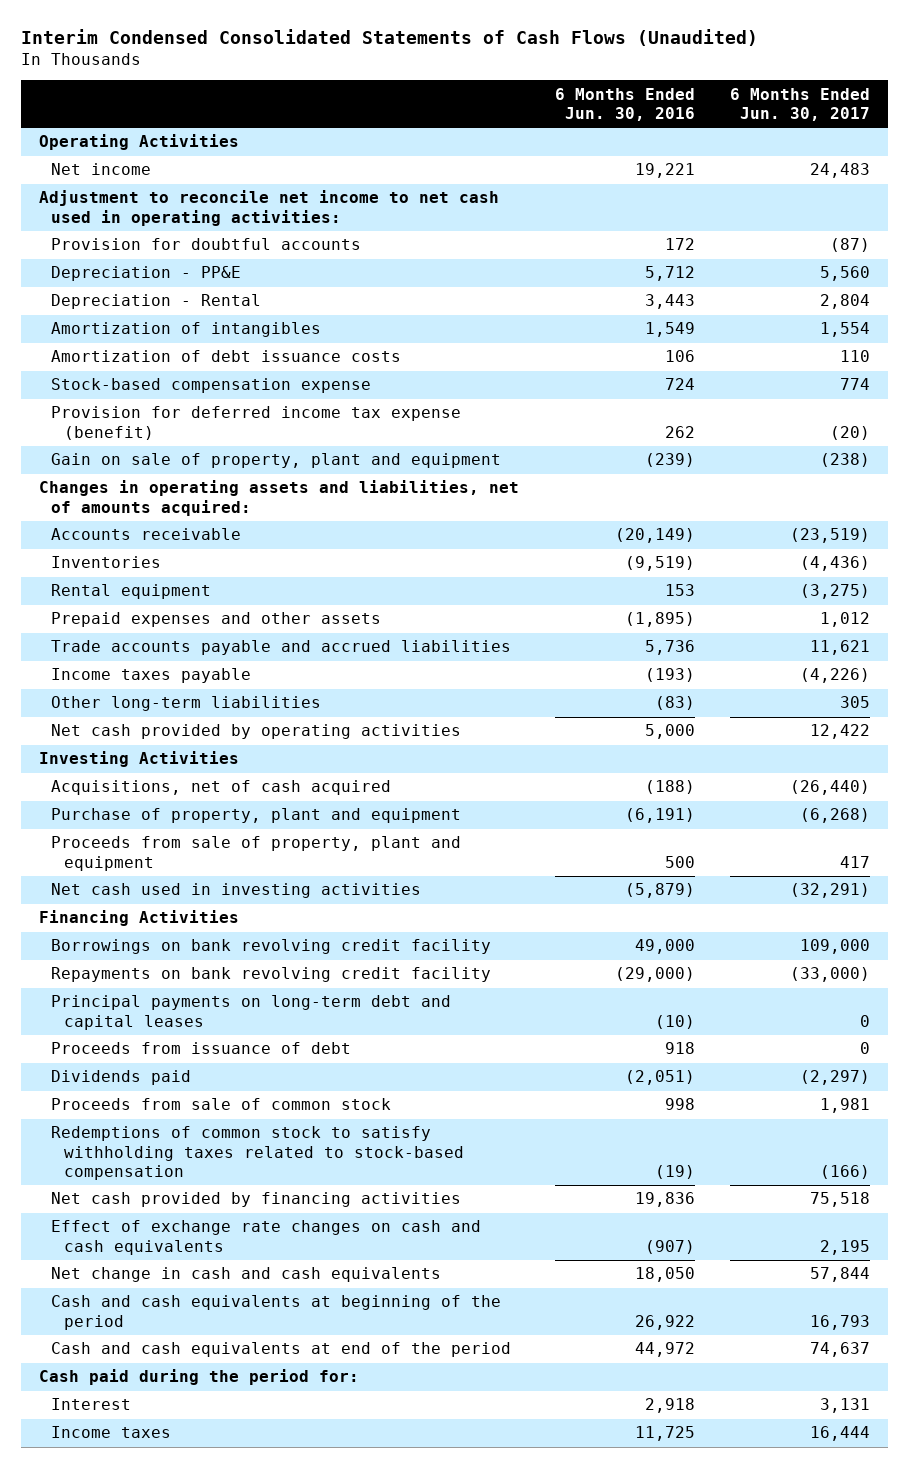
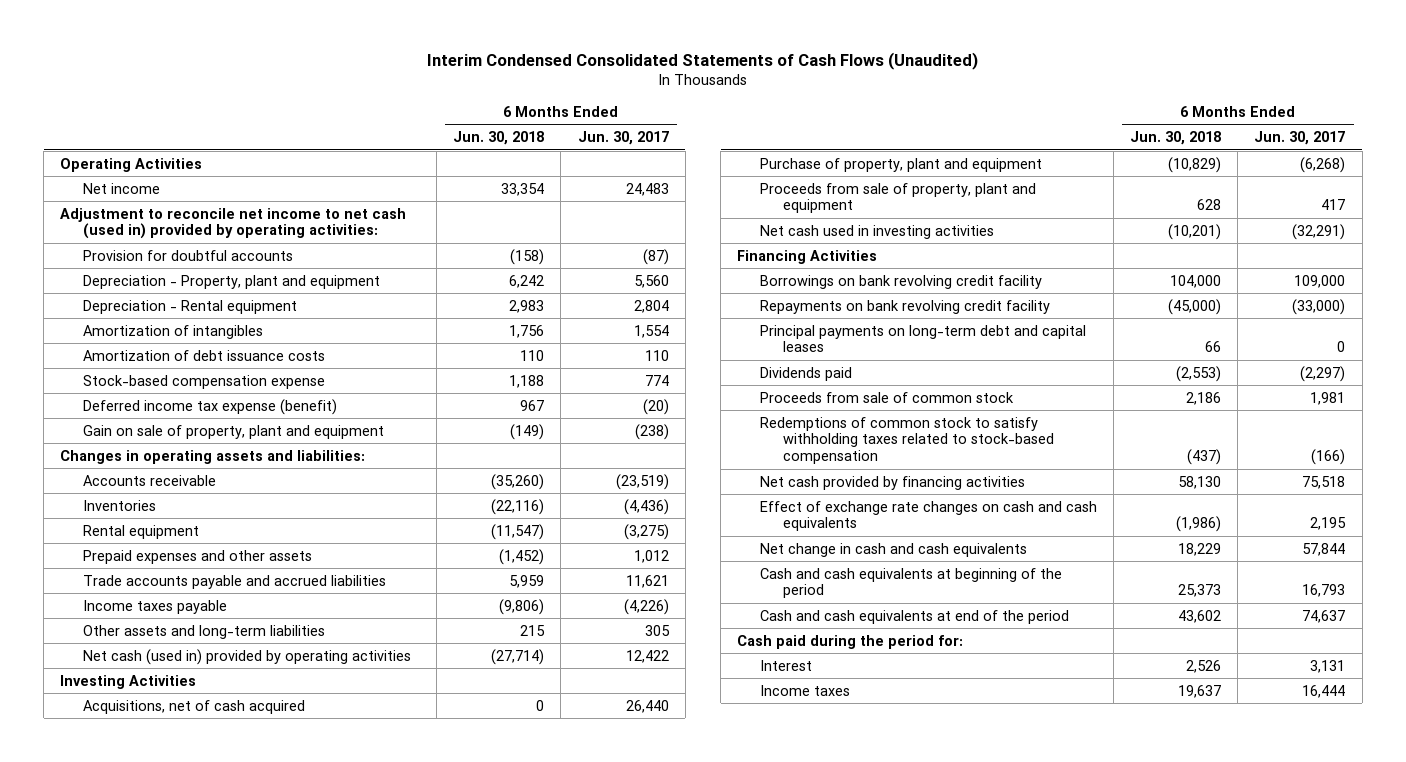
- | 6 Months Ended Jun. 30, 2016 | 6 Months Ended Jun. 30, 2017
+ | 6 Months Ended Jun. 30, 2018 | 6 Months Ended Jun. 30, 2017
- Adjustment to reconcile net income to net cash used in operating activities:
+ Adjustment to reconcile net income to net cash (used in) provided by operating activities:
- Depreciation - PP&E | 5,712 | 5,560
- Depreciation - Rental | 3,443 | 2,804
+ Depreciation - Property, plant and equipment | 6,242 | 5,560
+ Depreciation - Rental equipment | 2,983 | 2,804
- Provision for deferred income tax expense (benefit) | 262 | (20)
+ Deferred income tax expense (benefit) | 967 | (20)
- Changes in operating assets and liabilities, net of amounts acquired:
+ Changes in operating assets and liabilities:
- Other long-term liabilities | (83) | 305
- Net cash provided by operating activities | 5,000 | 12,422
+ Other assets and long-term liabilities | 215 | 305
+ Net cash (used in) provided by operating activities | (27,714) | 12,422
- Acquisitions, net of cash acquired | (188) | (26,440)
+ Acquisitions, net of cash acquired | 0 | 26,440
- Proceeds from issuance of debt | 918 | 0

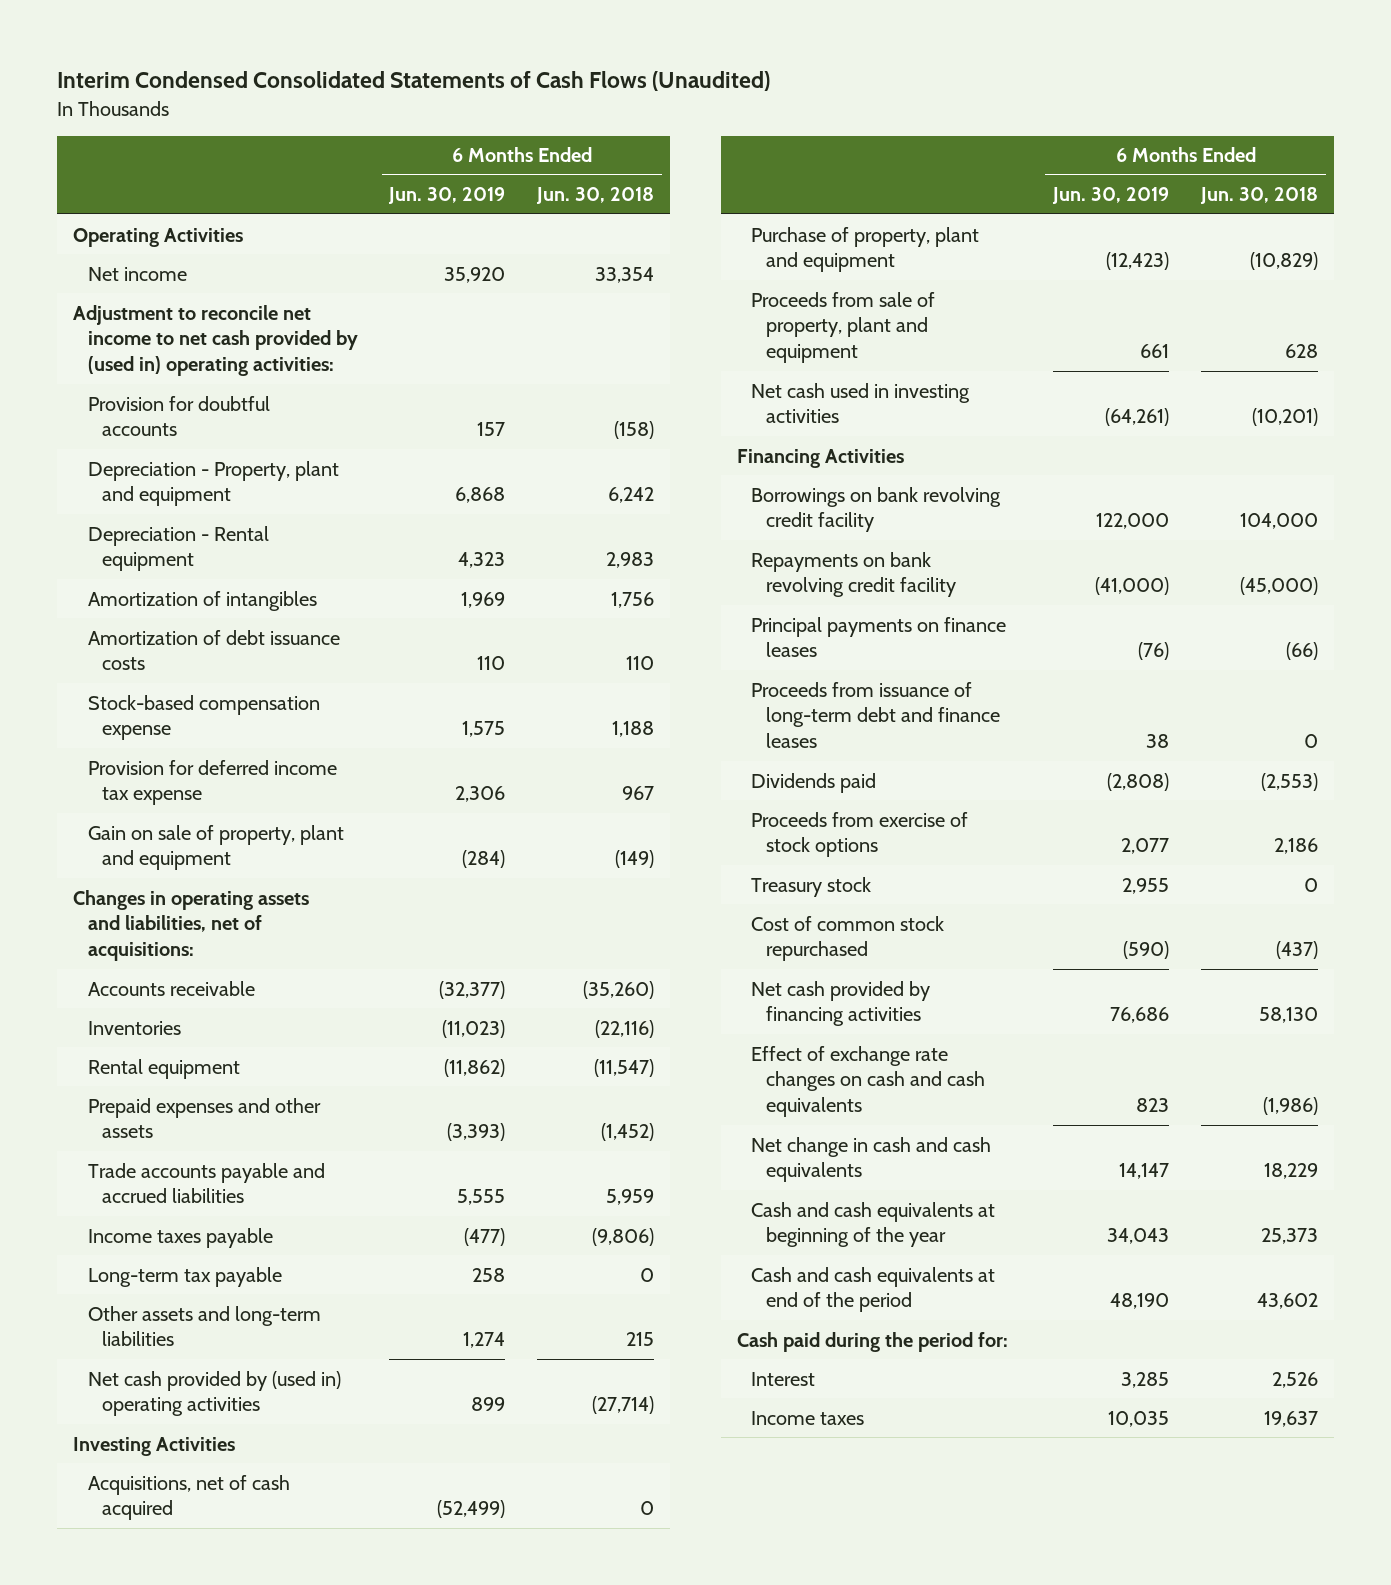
- | 6 Months Ended Jun. 30, 2018 | 6 Months Ended Jun. 30, 2017
+ | 6 Months Ended Jun. 30, 2019 | 6 Months Ended Jun. 30, 2018
- Adjustment to reconcile net income to net cash (used in) provided by operating activities:
+ Adjustment to reconcile net income to net cash provided by (used in) operating activities:
- Deferred income tax expense (benefit) | 967 | (20)
+ Provision for deferred income tax expense | 2,306 | 967
- Changes in operating assets and liabilities:
+ Changes in operating assets and liabilities, net of acquisitions:
+ Long-term tax payable | 258 | 0
- Net cash (used in) provided by operating activities | (27,714) | 12,422
+ Net cash provided by (used in) operating activities | 899 | (27,714)
- Principal payments on long-term debt and capital leases | 66 | 0
+ Principal payments on finance leases | (76) | (66)
+ Proceeds from issuance of long-term debt and finance leases | 38 | 0
- Proceeds from sale of common stock | 2,186 | 1,981
- Redemptions of common stock to satisfy withholding taxes related to stock-based compensation | (437) | (166)
+ Proceeds from exercise of stock options | 2,077 | 2,186
+ Treasury stock | 2,955 | 0
+ Cost of common stock repurchased | (590) | (437)
- Cash and cash equivalents at beginning of the period | 25,373 | 16,793
+ Cash and cash equivalents at beginning of the year | 34,043 | 25,373

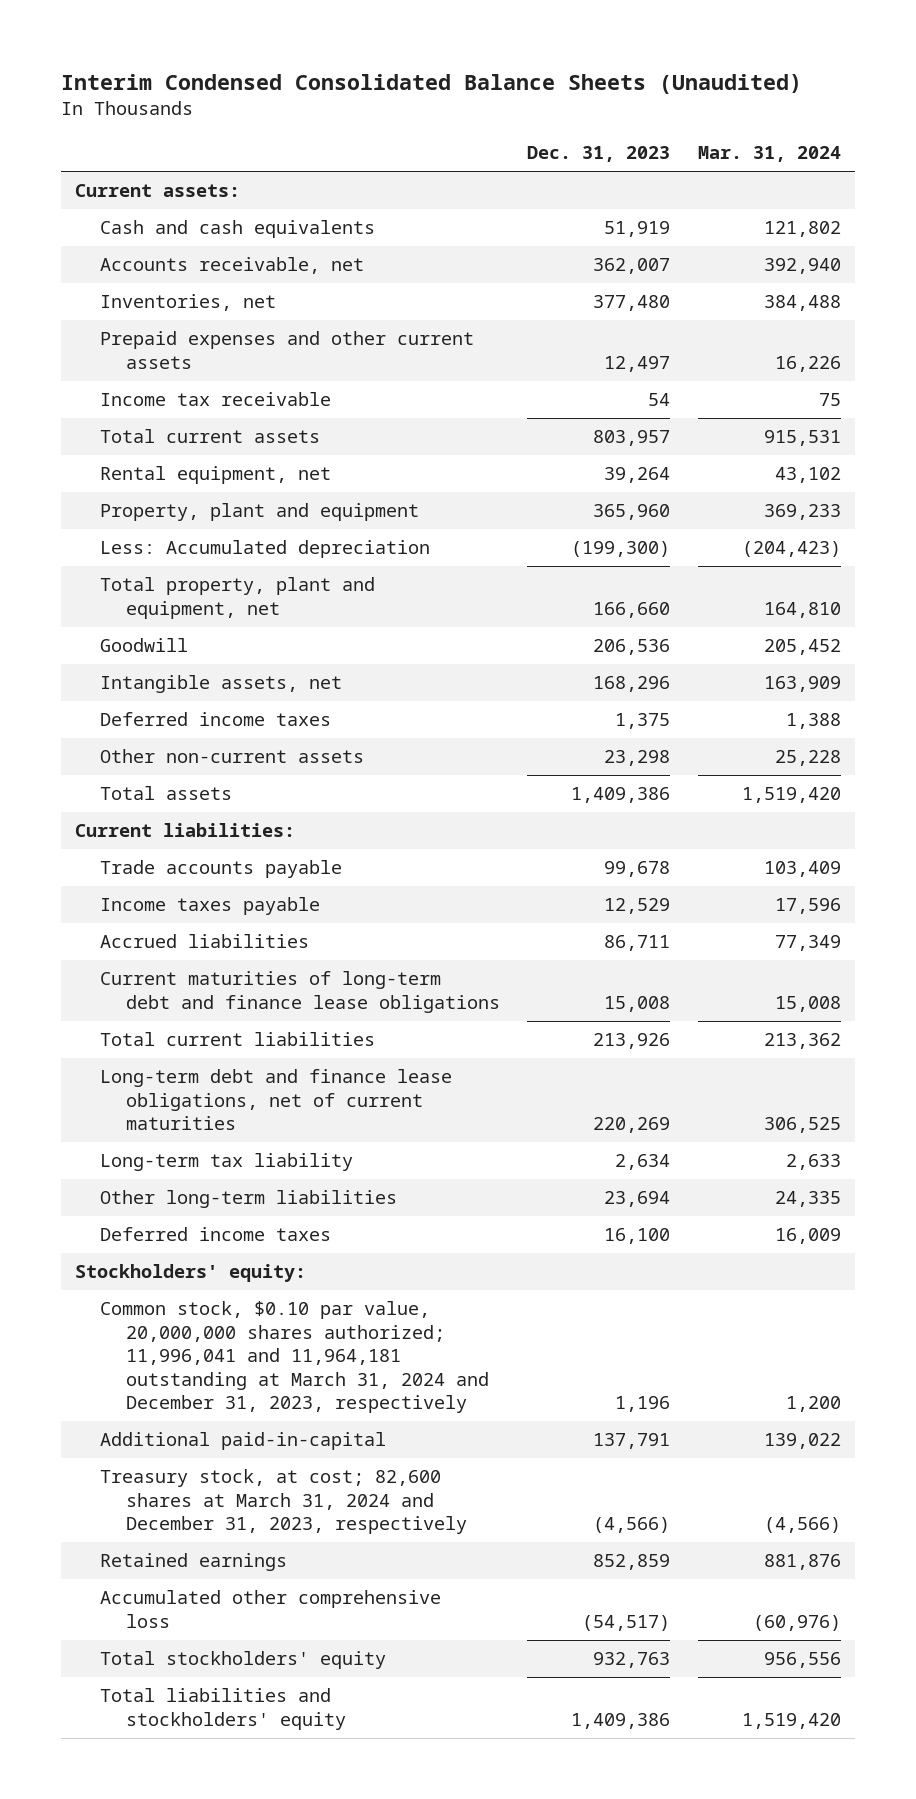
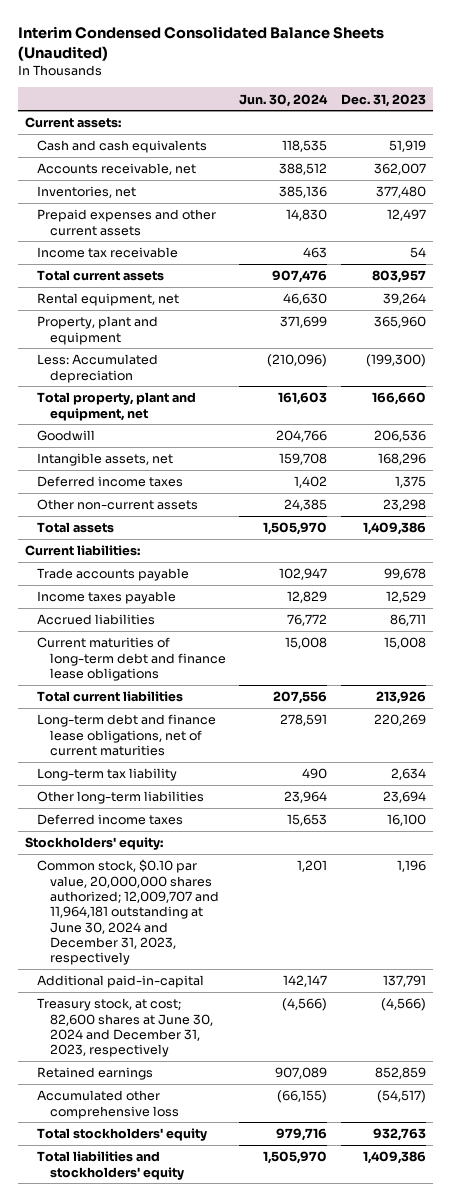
- | Dec. 31, 2023 | Mar. 31, 2024
+ | Jun. 30, 2024 | Dec. 31, 2023
- Common stock, $0.10 par value, 20,000,000 shares authorized; 11,996,041 and 11,964,181 outstanding at March 31, 2024 and December 31, 2023, respectively | 1,196 | 1,200
+ Common stock, $0.10 par value, 20,000,000 shares authorized; 12,009,707 and 11,964,181 outstanding at June 30, 2024 and December 31, 2023, respectively | 1,201 | 1,196
- Treasury stock, at cost; 82,600 shares at March 31, 2024 and December 31, 2023, respectively | (4,566) | (4,566)
+ Treasury stock, at cost; 82,600 shares at June 30, 2024 and December 31, 2023, respectively | (4,566) | (4,566)

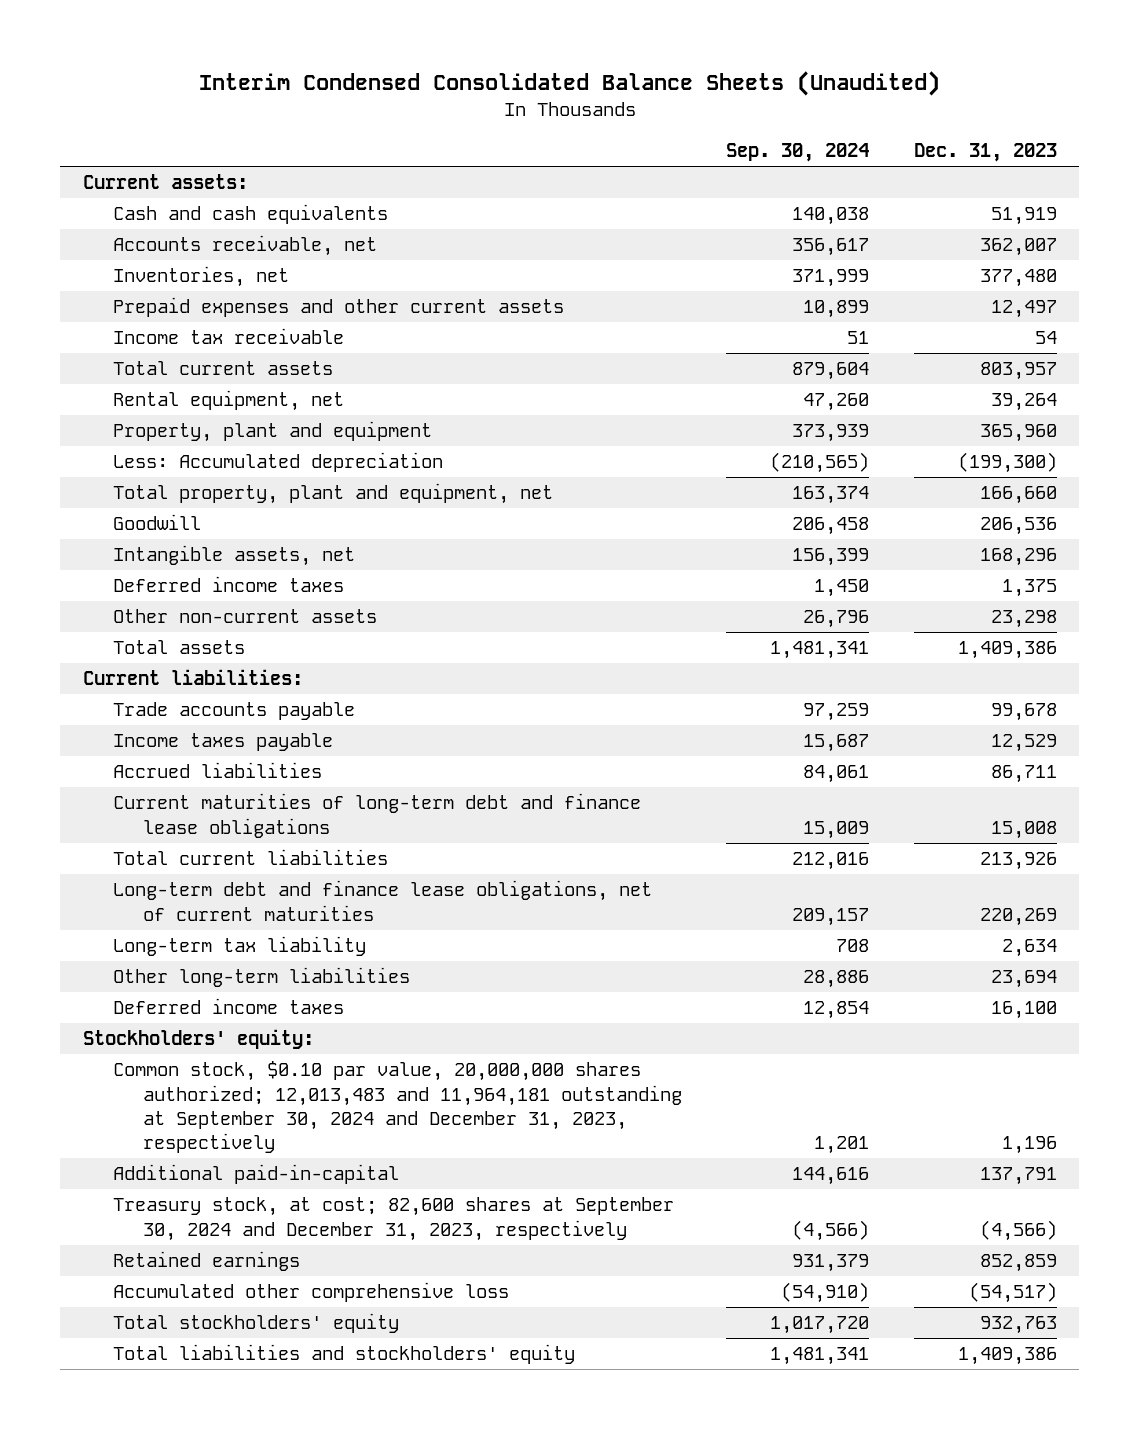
- | Jun. 30, 2024 | Dec. 31, 2023
+ | Sep. 30, 2024 | Dec. 31, 2023
- Common stock, $0.10 par value, 20,000,000 shares authorized; 12,009,707 and 11,964,181 outstanding at June 30, 2024 and December 31, 2023, respectively | 1,201 | 1,196
+ Common stock, $0.10 par value, 20,000,000 shares authorized; 12,013,483 and 11,964,181 outstanding at September 30, 2024 and December 31, 2023, respectively | 1,201 | 1,196
- Treasury stock, at cost; 82,600 shares at June 30, 2024 and December 31, 2023, respectively | (4,566) | (4,566)
+ Treasury stock, at cost; 82,600 shares at September 30, 2024 and December 31, 2023, respectively | (4,566) | (4,566)

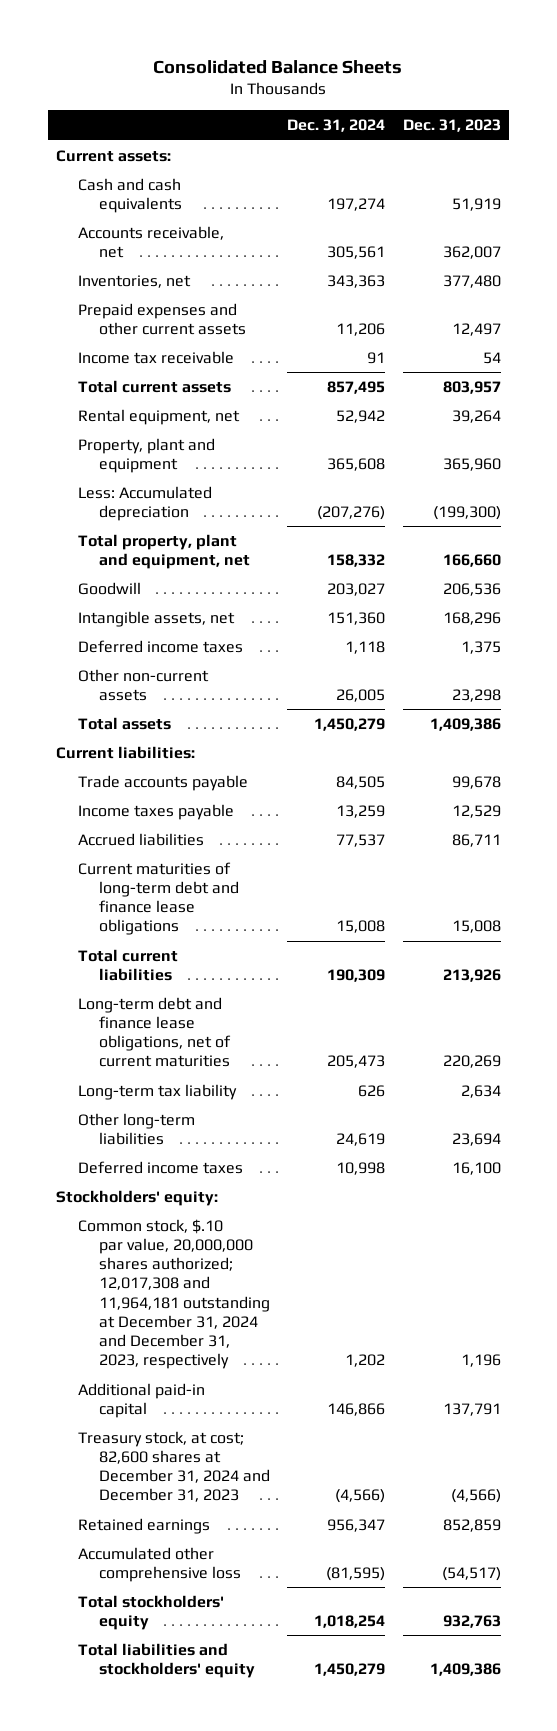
- Interim Condensed Consolidated Balance Sheets (Unaudited)
+ Consolidated Balance Sheets
- | Sep. 30, 2024 | Dec. 31, 2023
+ | Dec. 31, 2024 | Dec. 31, 2023
- Common stock, $0.10 par value, 20,000,000 shares authorized; 12,013,483 and 11,964,181 outstanding at September 30, 2024 and December 31, 2023, respectively | 1,201 | 1,196
- Additional paid-in-capital | 144,616 | 137,791
- Treasury stock, at cost; 82,600 shares at September 30, 2024 and December 31, 2023, respectively | (4,566) | (4,566)
+ Common stock, $.10 par value, 20,000,000 shares authorized; 12,017,308 and 11,964,181 outstanding at December 31, 2024 and December 31, 2023, respectively | 1,202 | 1,196
+ Additional paid-in capital | 146,866 | 137,791
+ Treasury stock, at cost; 82,600 shares at December 31, 2024 and December 31, 2023 | (4,566) | (4,566)

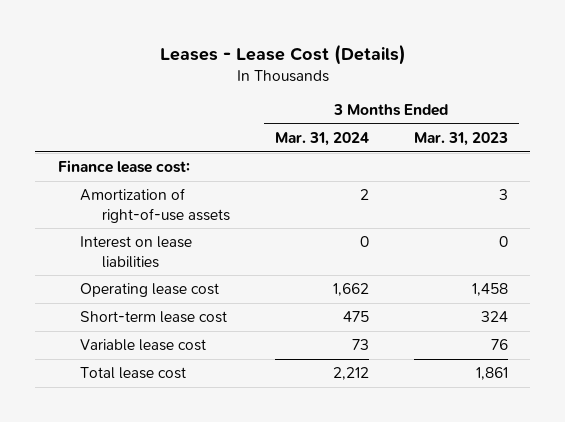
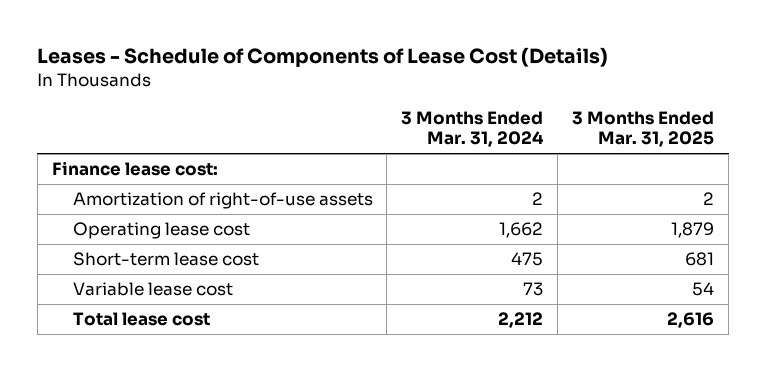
- Leases - Lease Cost (Details)
+ Leases - Schedule of Components of Lease Cost (Details)
- | 3 Months Ended Mar. 31, 2024 | 3 Months Ended Mar. 31, 2023
+ | 3 Months Ended Mar. 31, 2024 | 3 Months Ended Mar. 31, 2025
- Interest on lease liabilities | 0 | 0

